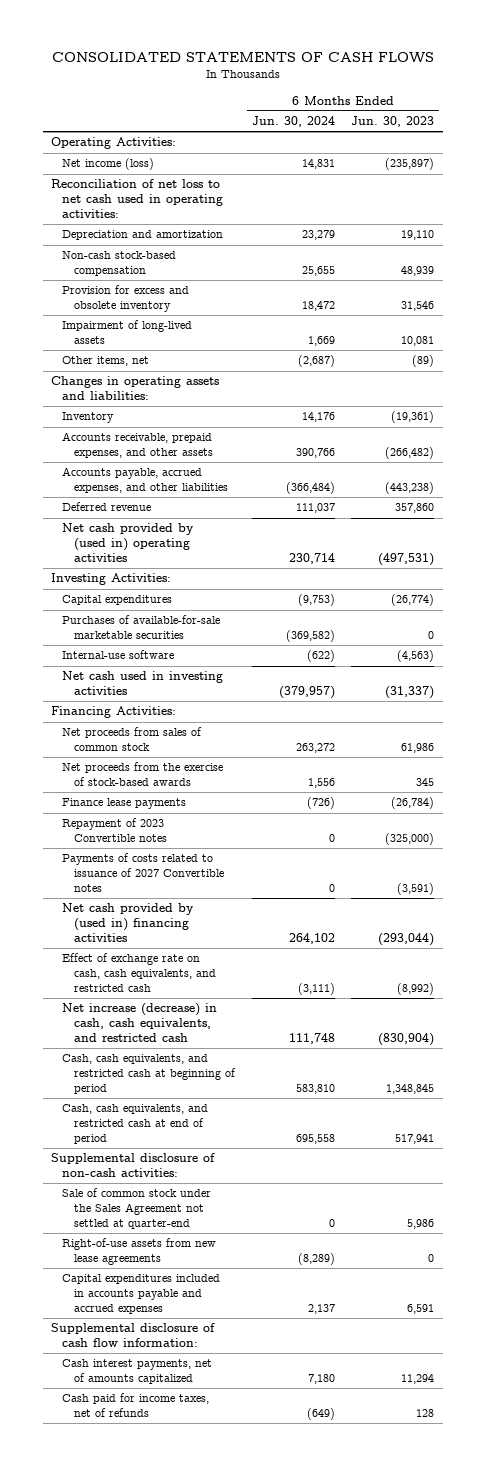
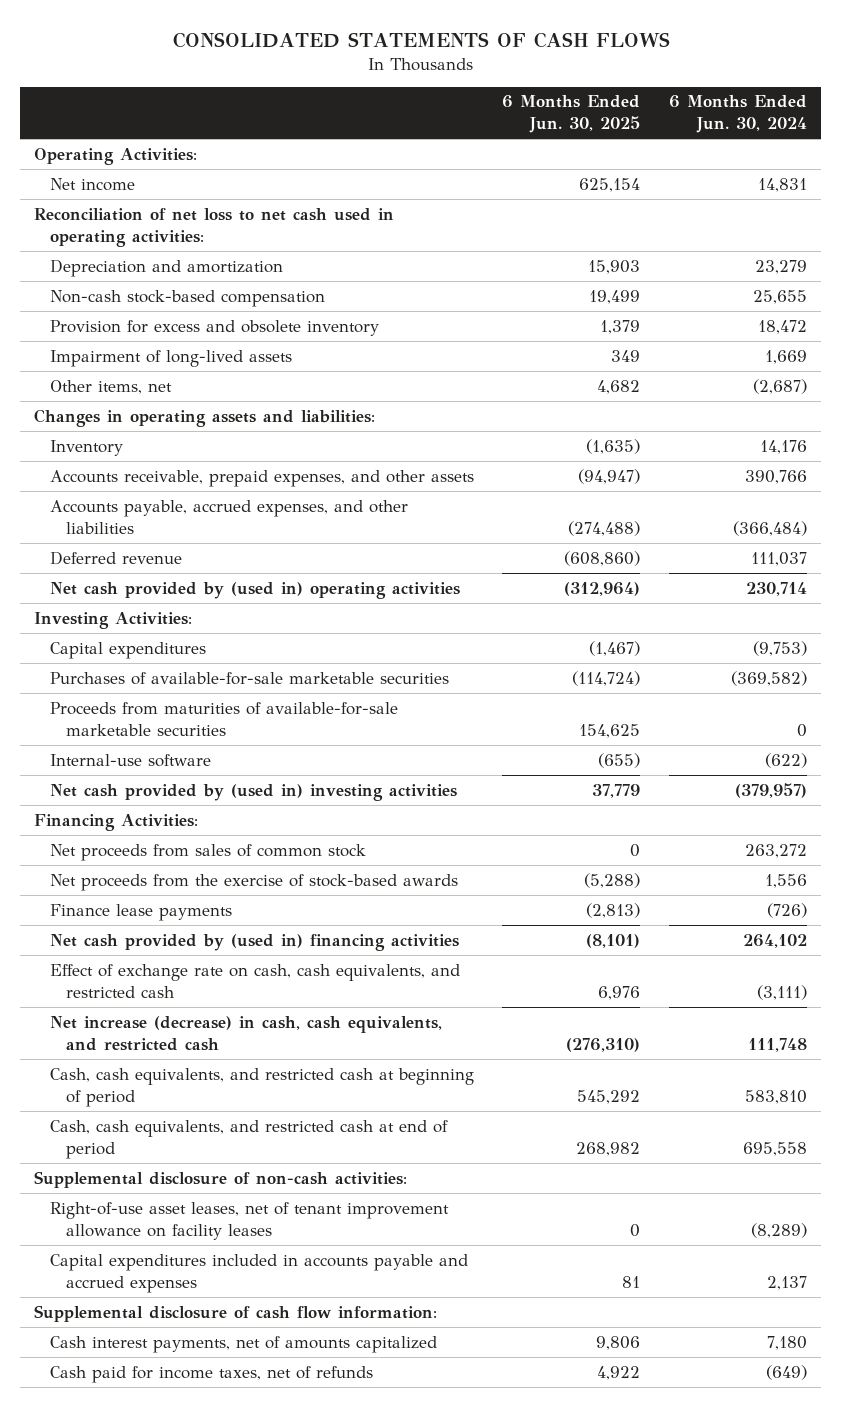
- | 6 Months Ended Jun. 30, 2024 | 6 Months Ended Jun. 30, 2023
+ | 6 Months Ended Jun. 30, 2025 | 6 Months Ended Jun. 30, 2024
- Net income (loss) | 14,831 | (235,897)
+ Net income | 625,154 | 14,831
+ Proceeds from maturities of available-for-sale marketable securities | 154,625 | 0
- Net cash used in investing activities | (379,957) | (31,337)
+ Net cash provided by (used in) investing activities | 37,779 | (379,957)
- Repayment of 2023 Convertible notes | 0 | (325,000)
- Payments of costs related to issuance of 2027 Convertible notes | 0 | (3,591)
- Sale of common stock under the Sales Agreement not settled at quarter-end | 0 | 5,986
- Right-of-use assets from new lease agreements | (8,289) | 0
+ Right-of-use asset leases, net of tenant improvement allowance on facility leases | 0 | (8,289)

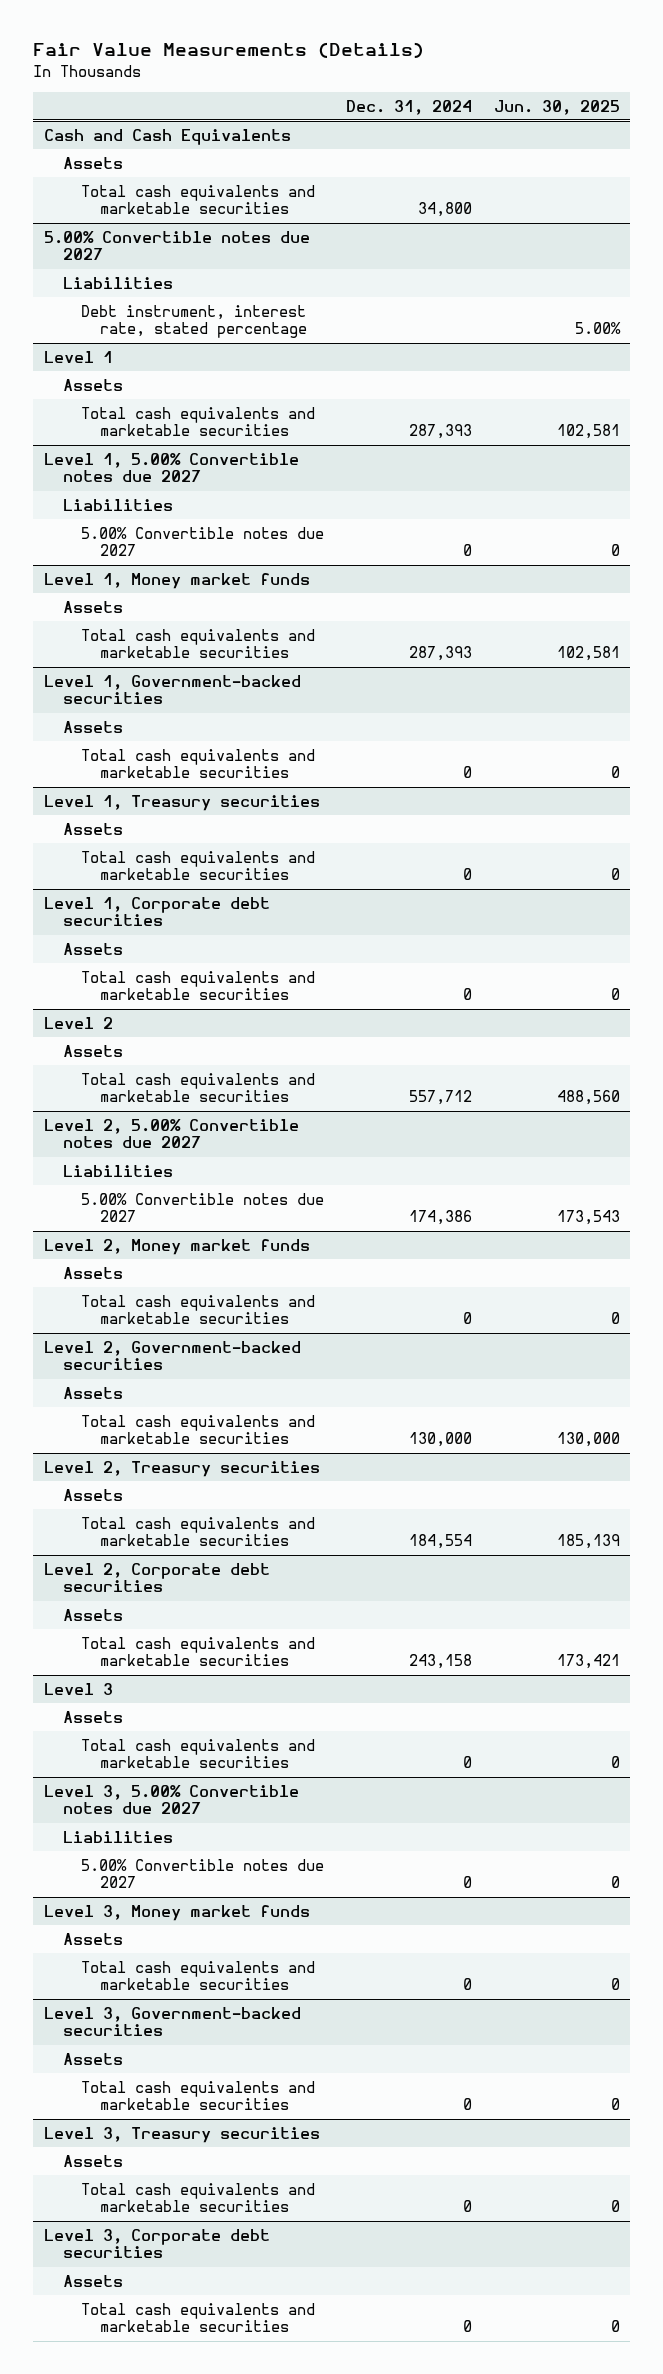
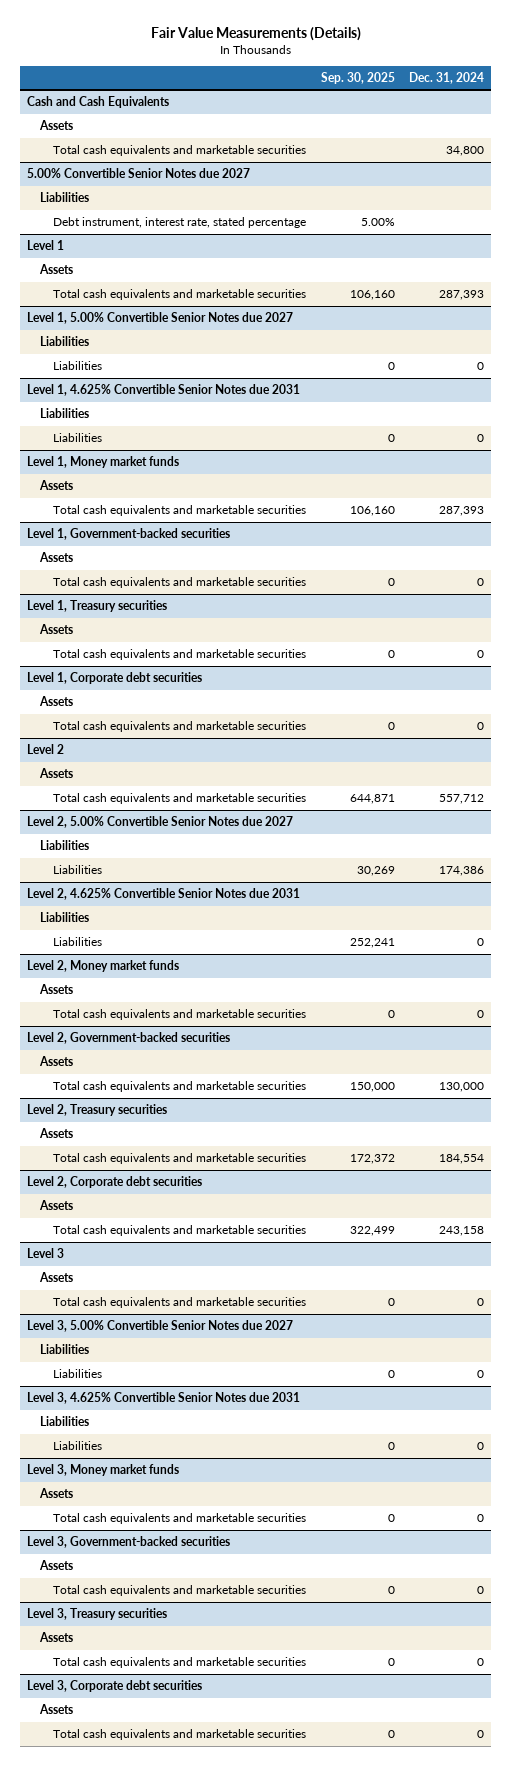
- | Dec. 31, 2024 | Jun. 30, 2025
+ | Sep. 30, 2025 | Dec. 31, 2024
- 5.00% Convertible notes due 2027
+ 5.00% Convertible Senior Notes due 2027
- Level 1, 5.00% Convertible notes due 2027
+ Level 1, 5.00% Convertible Senior Notes due 2027
- 5.00% Convertible notes due 2027 | 0 | 0
+ Liabilities | 0 | 0
+ Level 1, 4.625% Convertible Senior Notes due 2031
+ Liabilities
+ Liabilities | 0 | 0
- Level 2, 5.00% Convertible notes due 2027
+ Level 2, 5.00% Convertible Senior Notes due 2027
- 5.00% Convertible notes due 2027 | 174,386 | 173,543
+ Liabilities | 30,269 | 174,386
+ Level 2, 4.625% Convertible Senior Notes due 2031
+ Liabilities
+ Liabilities | 252,241 | 0
- Level 3, 5.00% Convertible notes due 2027
+ Level 3, 5.00% Convertible Senior Notes due 2027
- 5.00% Convertible notes due 2027 | 0 | 0
+ Liabilities | 0 | 0
+ Level 3, 4.625% Convertible Senior Notes due 2031
+ Liabilities
+ Liabilities | 0 | 0

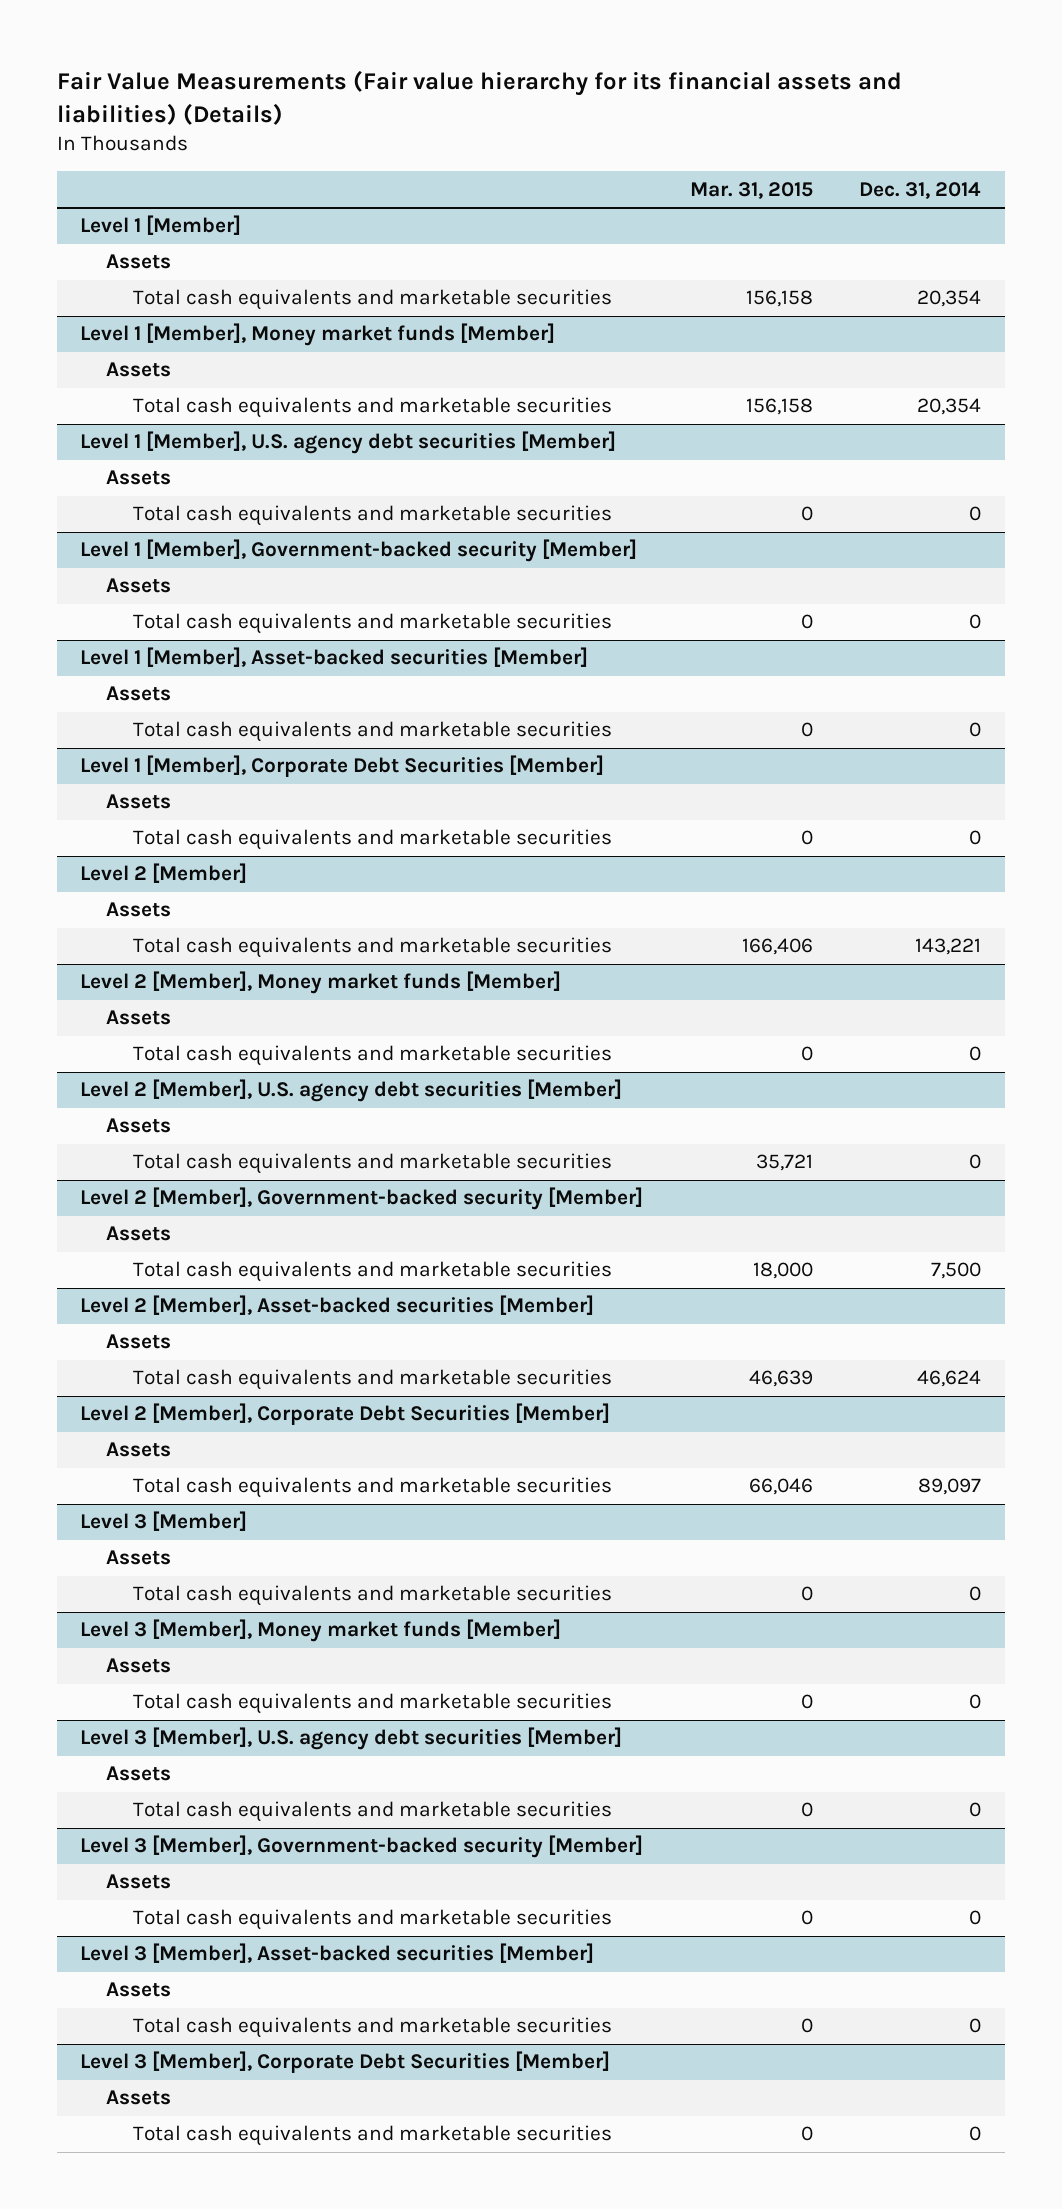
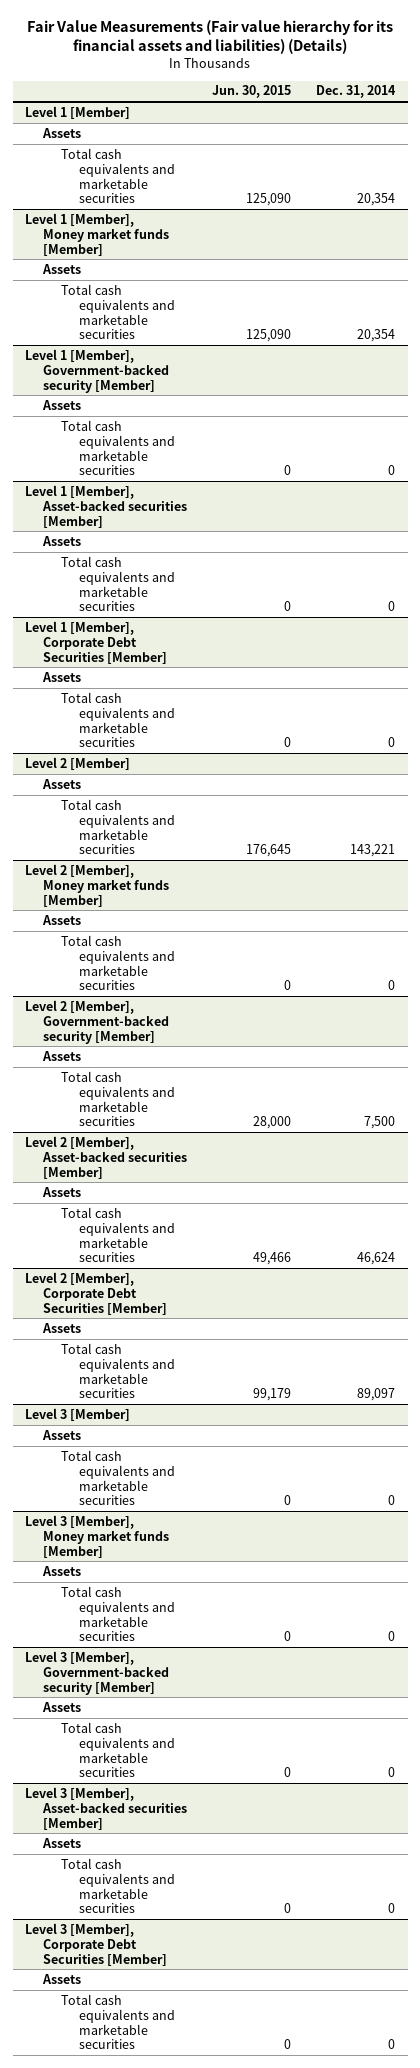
- | Mar. 31, 2015 | Dec. 31, 2014
+ | Jun. 30, 2015 | Dec. 31, 2014
- Level 1 [Member], U.S. agency debt securities [Member]
- Assets
- Total cash equivalents and marketable securities | 0 | 0
- Level 2 [Member], U.S. agency debt securities [Member]
- Assets
- Total cash equivalents and marketable securities | 35,721 | 0
- Level 3 [Member], U.S. agency debt securities [Member]
- Assets
- Total cash equivalents and marketable securities | 0 | 0

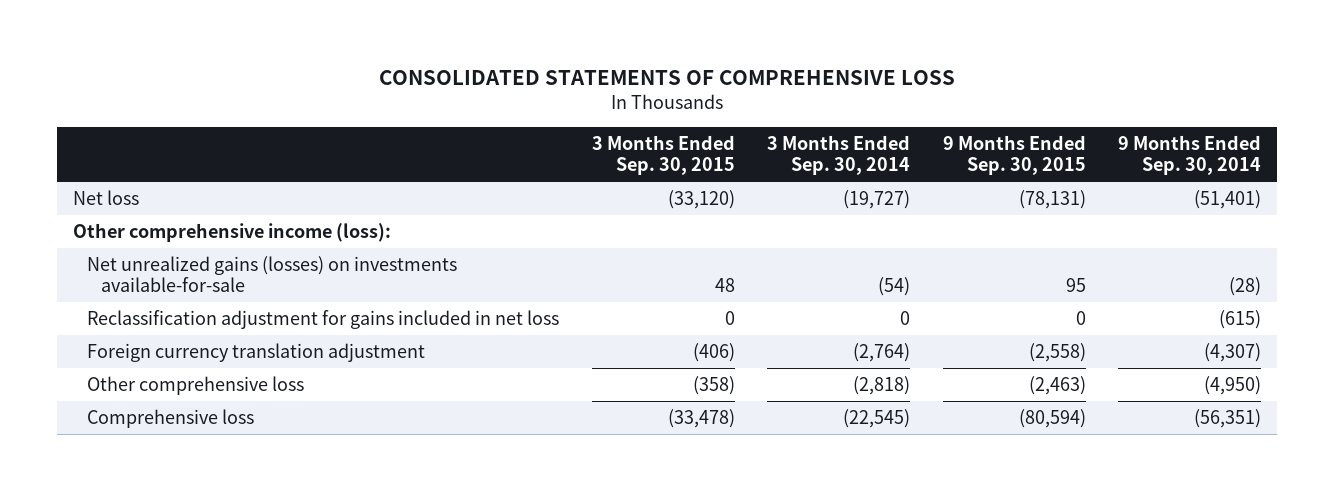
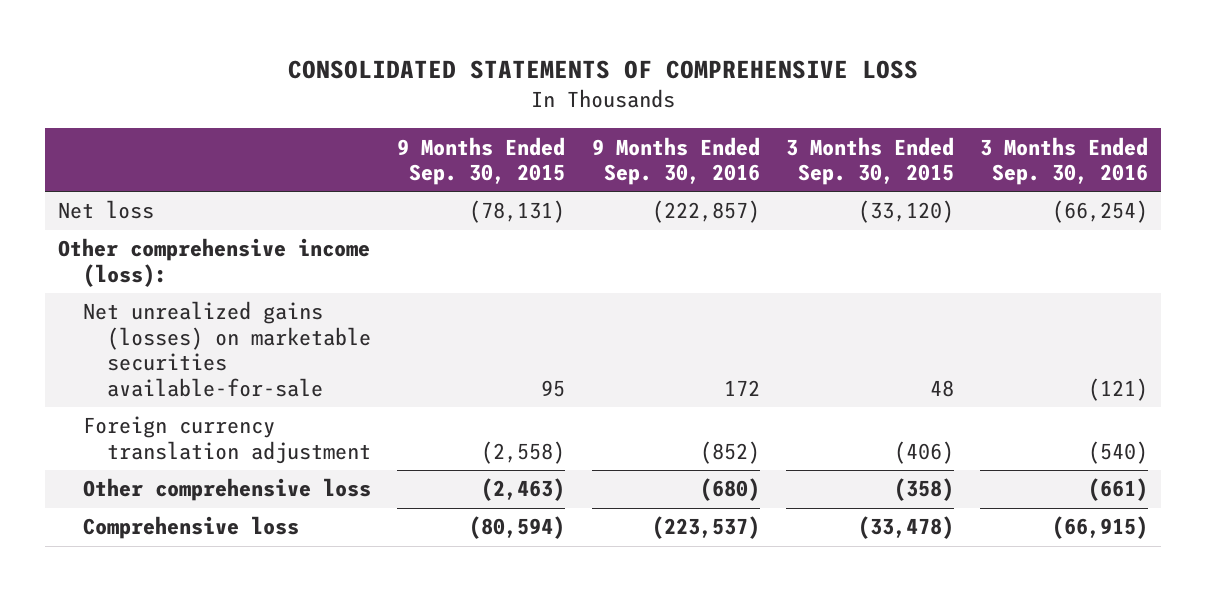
- | 3 Months Ended Sep. 30, 2015 | 3 Months Ended Sep. 30, 2014 | 9 Months Ended Sep. 30, 2015 | 9 Months Ended Sep. 30, 2014
+ | 9 Months Ended Sep. 30, 2015 | 9 Months Ended Sep. 30, 2016 | 3 Months Ended Sep. 30, 2015 | 3 Months Ended Sep. 30, 2016
- Net unrealized gains (losses) on investments available-for-sale | 48 | (54) | 95 | (28)
- Reclassification adjustment for gains included in net loss | 0 | 0 | 0 | (615)
+ Net unrealized gains (losses) on marketable securities available-for-sale | 95 | 172 | 48 | (121)

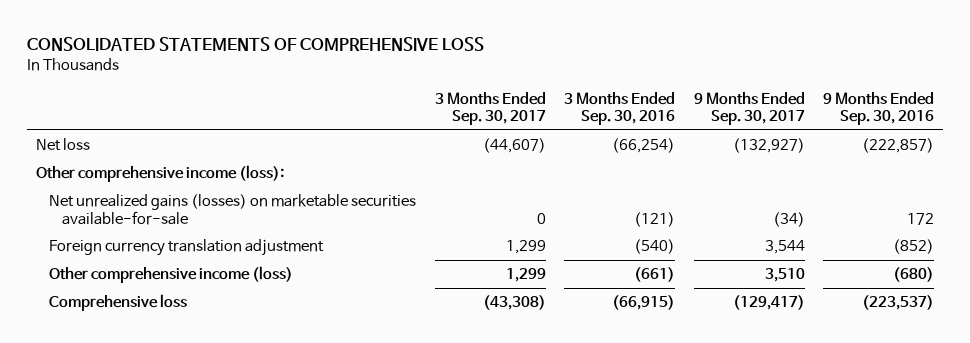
- | 9 Months Ended Sep. 30, 2015 | 9 Months Ended Sep. 30, 2016 | 3 Months Ended Sep. 30, 2015 | 3 Months Ended Sep. 30, 2016
+ | 3 Months Ended Sep. 30, 2017 | 3 Months Ended Sep. 30, 2016 | 9 Months Ended Sep. 30, 2017 | 9 Months Ended Sep. 30, 2016
- Other comprehensive loss | (2,463) | (680) | (358) | (661)
+ Other comprehensive income (loss) | 1,299 | (661) | 3,510 | (680)

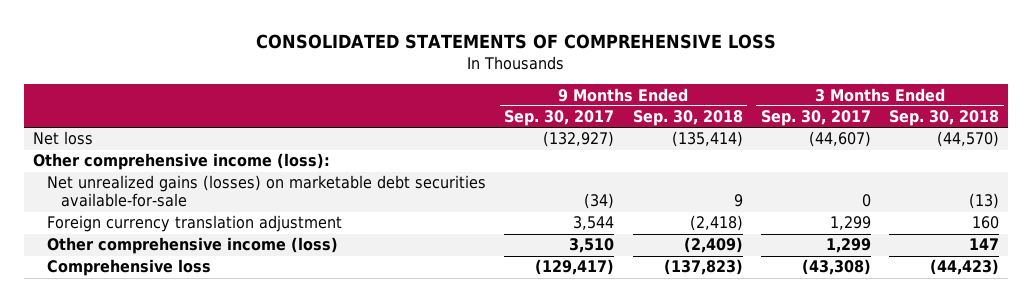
- | 3 Months Ended Sep. 30, 2017 | 3 Months Ended Sep. 30, 2016 | 9 Months Ended Sep. 30, 2017 | 9 Months Ended Sep. 30, 2016
+ | 9 Months Ended Sep. 30, 2017 | 9 Months Ended Sep. 30, 2018 | 3 Months Ended Sep. 30, 2017 | 3 Months Ended Sep. 30, 2018
- Net unrealized gains (losses) on marketable securities available-for-sale | 0 | (121) | (34) | 172
+ Net unrealized gains (losses) on marketable debt securities available-for-sale | (34) | 9 | 0 | (13)

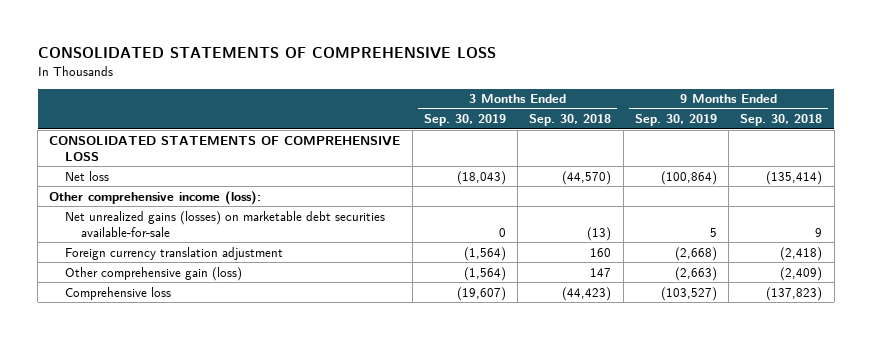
- | 9 Months Ended Sep. 30, 2017 | 9 Months Ended Sep. 30, 2018 | 3 Months Ended Sep. 30, 2017 | 3 Months Ended Sep. 30, 2018
+ | 3 Months Ended Sep. 30, 2019 | 3 Months Ended Sep. 30, 2018 | 9 Months Ended Sep. 30, 2019 | 9 Months Ended Sep. 30, 2018
+ CONSOLIDATED STATEMENTS OF COMPREHENSIVE LOSS
- Other comprehensive income (loss) | 3,510 | (2,409) | 1,299 | 147
+ Other comprehensive gain (loss) | (1,564) | 147 | (2,663) | (2,409)

